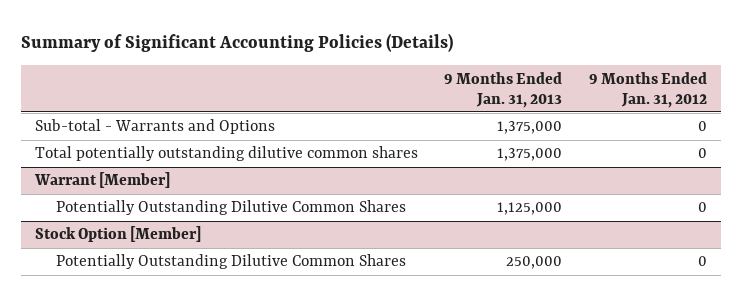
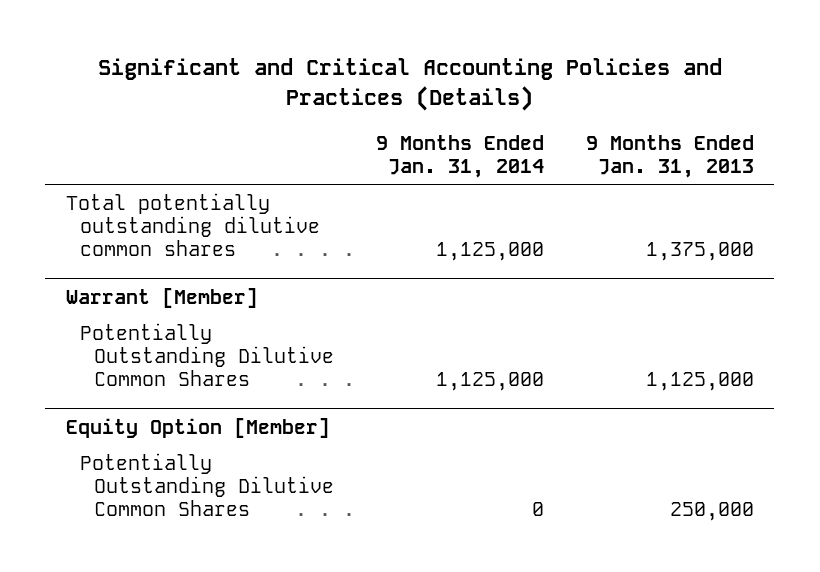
- Summary of Significant Accounting Policies (Details)
+ Significant and Critical Accounting Policies and Practices (Details)
- | 9 Months Ended Jan. 31, 2013 | 9 Months Ended Jan. 31, 2012
+ | 9 Months Ended Jan. 31, 2014 | 9 Months Ended Jan. 31, 2013
- Sub-total - Warrants and Options | 1,375,000 | 0
- Stock Option [Member]
+ Equity Option [Member]

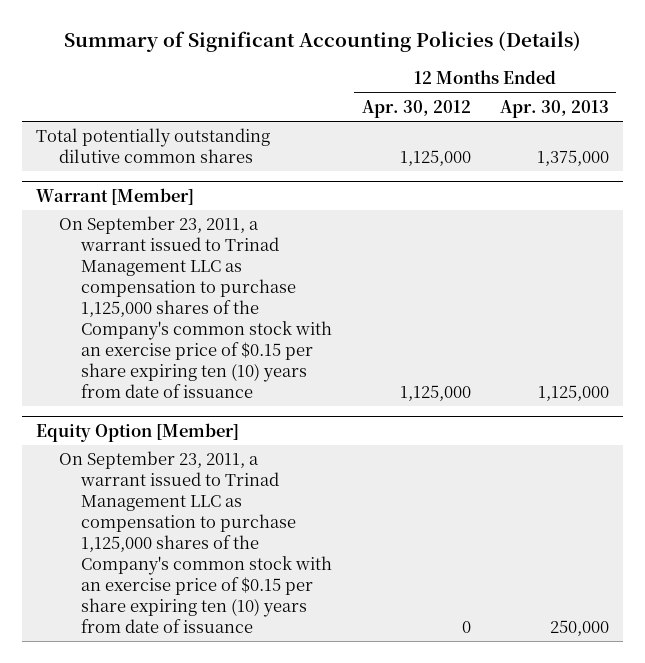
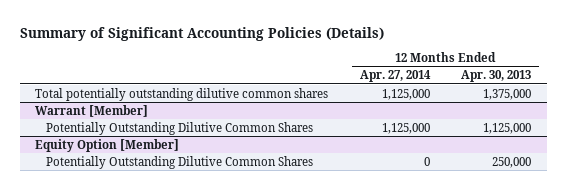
- | 12 Months Ended Apr. 30, 2012 | 12 Months Ended Apr. 30, 2013
+ | 12 Months Ended Apr. 27, 2014 | 12 Months Ended Apr. 30, 2013
@ Warrant [Member]
- On September 23, 2011, a warrant issued to Trinad Management LLC as compensation to purchase 1,125,000 shares of the Company's common stock with an exercise price of $0.15 per share expiring ten (10) years from date of issuance | 1,125,000 | 1,125,000
+ Potentially Outstanding Dilutive Common Shares | 1,125,000 | 1,125,000
@ Equity Option [Member]
- On September 23, 2011, a warrant issued to Trinad Management LLC as compensation to purchase 1,125,000 shares of the Company's common stock with an exercise price of $0.15 per share expiring ten (10) years from date of issuance | 0 | 250,000
+ Potentially Outstanding Dilutive Common Shares | 0 | 250,000

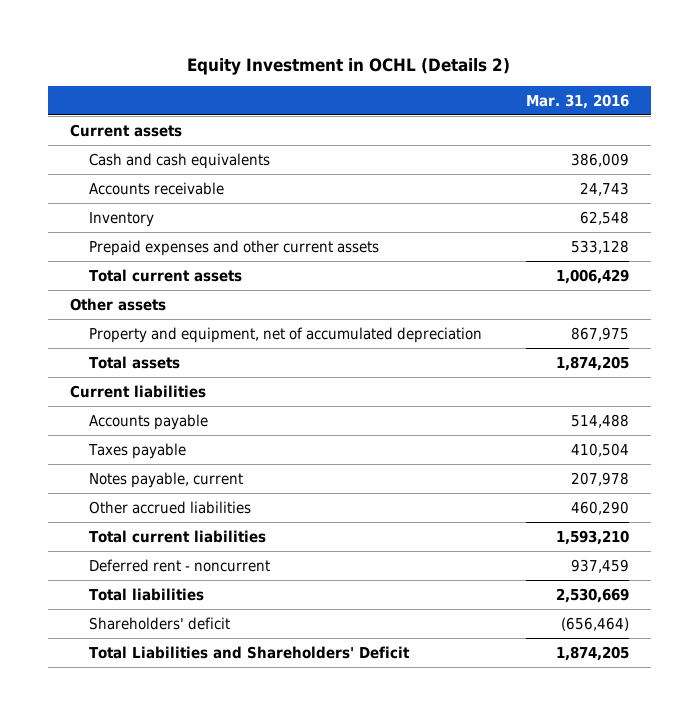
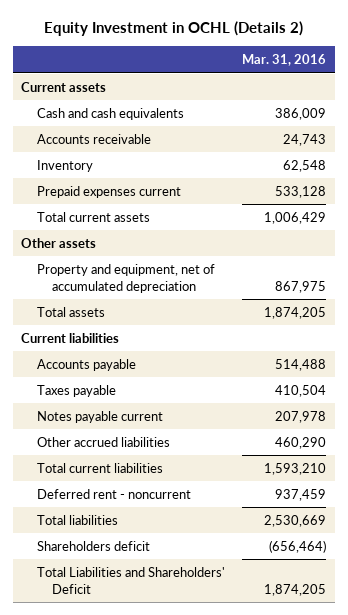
- Prepaid expenses and other current assets | 533,128
+ Prepaid expenses current | 533,128
- Notes payable, current | 207,978
+ Notes payable current | 207,978
- Shareholders' deficit | (656,464)
+ Shareholders deficit | (656,464)

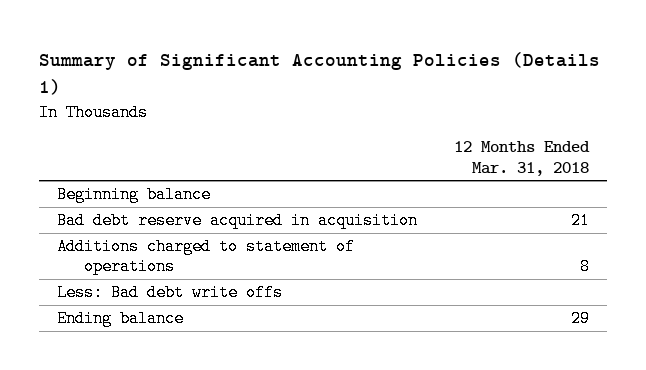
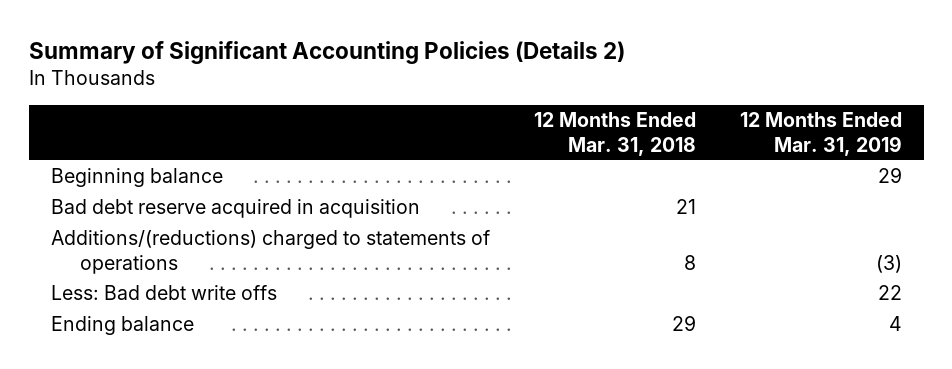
- Summary of Significant Accounting Policies (Details 1)
+ Summary of Significant Accounting Policies (Details 2)
- | 12 Months Ended Mar. 31, 2018
+ | 12 Months Ended Mar. 31, 2018 | 12 Months Ended Mar. 31, 2019
- Additions charged to statement of operations | 8
+ Additions/(reductions) charged to statements of operations | 8 | (3)

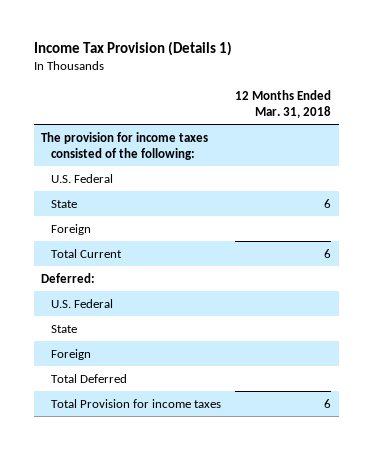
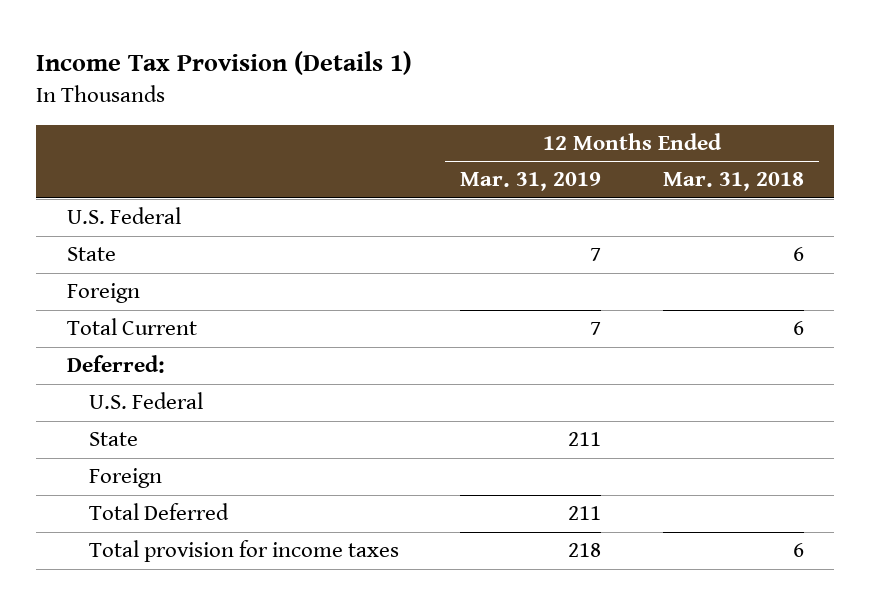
- | 12 Months Ended Mar. 31, 2018
+ | 12 Months Ended Mar. 31, 2019 | 12 Months Ended Mar. 31, 2018
- The provision for income taxes consisted of the following:
- Total Provision for income taxes | 6
+ Total provision for income taxes | 218 | 6

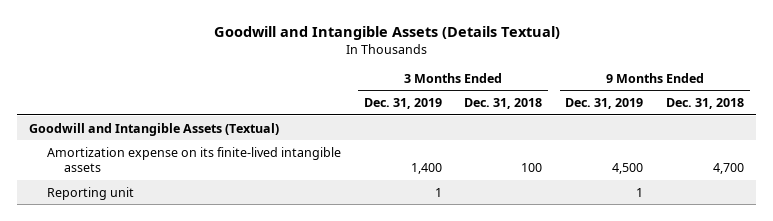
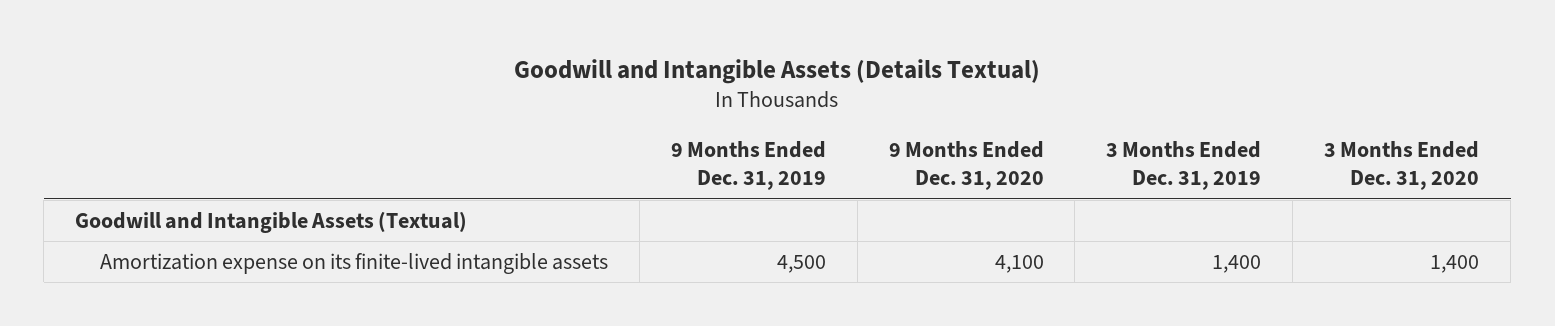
- | 3 Months Ended Dec. 31, 2019 | 3 Months Ended Dec. 31, 2018 | 9 Months Ended Dec. 31, 2019 | 9 Months Ended Dec. 31, 2018
+ | 9 Months Ended Dec. 31, 2019 | 9 Months Ended Dec. 31, 2020 | 3 Months Ended Dec. 31, 2019 | 3 Months Ended Dec. 31, 2020
- Reporting unit | 1 | | 1 |

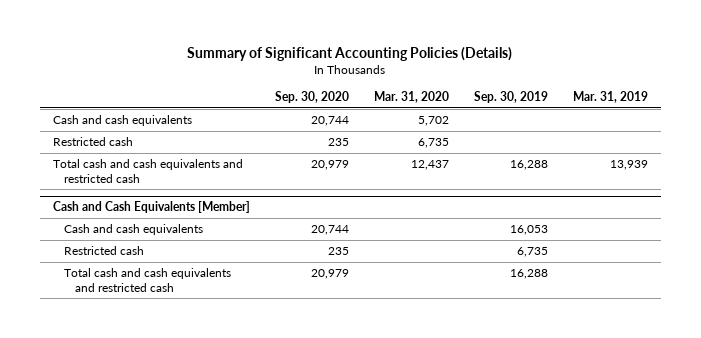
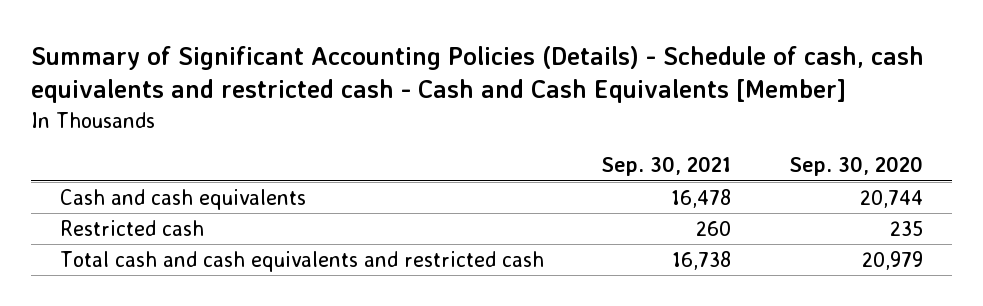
- Summary of Significant Accounting Policies (Details)
+ Summary of Significant Accounting Policies (Details) - Schedule of cash, cash equivalents and restricted cash - Cash and Cash Equivalents [Member]
- | Sep. 30, 2020 | Mar. 31, 2020 | Sep. 30, 2019 | Mar. 31, 2019
+ | Sep. 30, 2021 | Sep. 30, 2020
- Cash and Cash Equivalents [Member]
- Cash and cash equivalents | 20,744 | | 16,053 |
- Restricted cash | 235 | | 6,735 |
- Total cash and cash equivalents and restricted cash | 20,979 | | 16,288 |

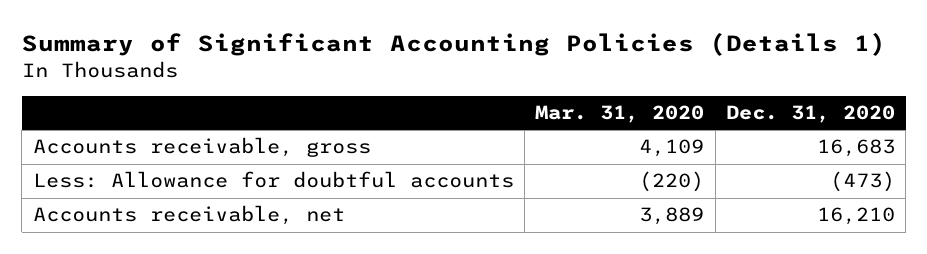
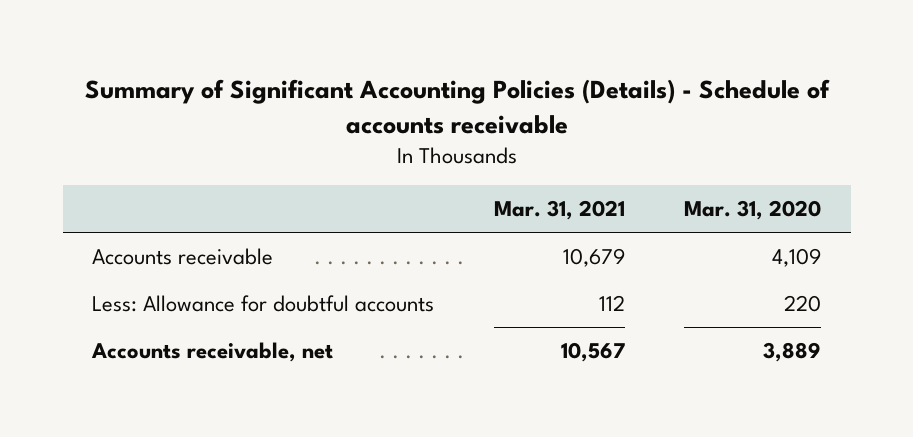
- Summary of Significant Accounting Policies (Details 1)
+ Summary of Significant Accounting Policies (Details) - Schedule of accounts receivable
- | Mar. 31, 2020 | Dec. 31, 2020
+ | Mar. 31, 2021 | Mar. 31, 2020
- Accounts receivable, gross | 4,109 | 16,683
- Less: Allowance for doubtful accounts | (220) | (473)
+ Accounts receivable | 10,679 | 4,109
+ Less: Allowance for doubtful accounts | 112 | 220

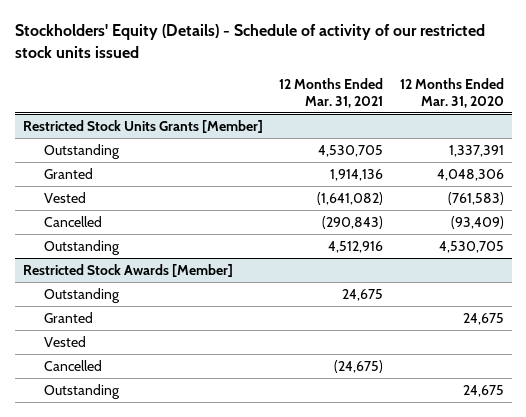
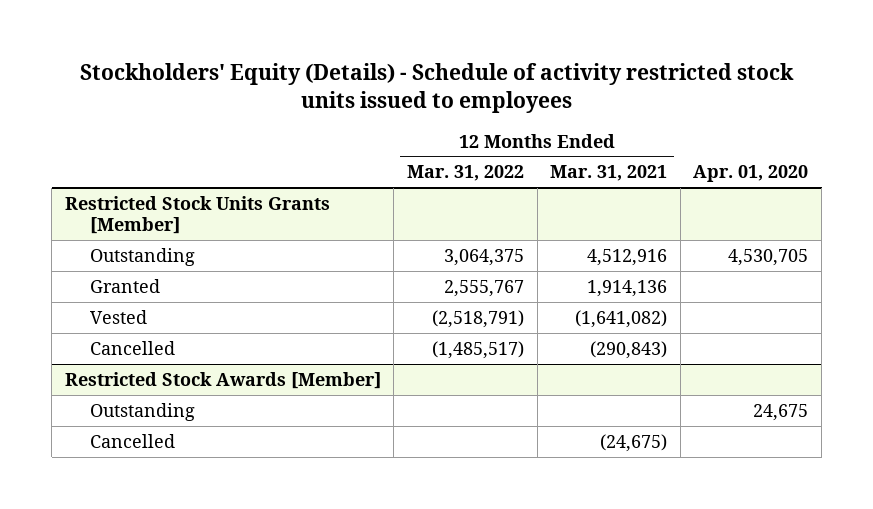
- Stockholders' Equity (Details) - Schedule of activity of our restricted stock units issued
+ Stockholders' Equity (Details) - Schedule of activity restricted stock units issued to employees
- | 12 Months Ended Mar. 31, 2021 | 12 Months Ended Mar. 31, 2020
+ | 12 Months Ended Mar. 31, 2022 | 12 Months Ended Mar. 31, 2021 | Apr. 01, 2020
@ Restricted Stock Units Grants [Member]
- Outstanding | 4,530,705 | 1,337,391
moved up: Outstanding | 3,064,375 | 4,512,916 | 4,530,705
@ Restricted Stock Awards [Member]
- Outstanding | 24,675 |
- Granted | | 24,675
- Vested
moved down: Cancelled | | (24,675) |

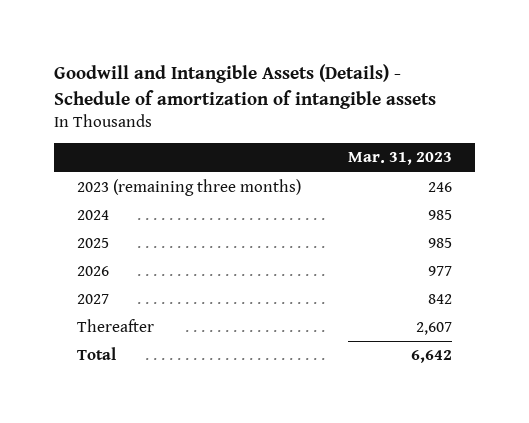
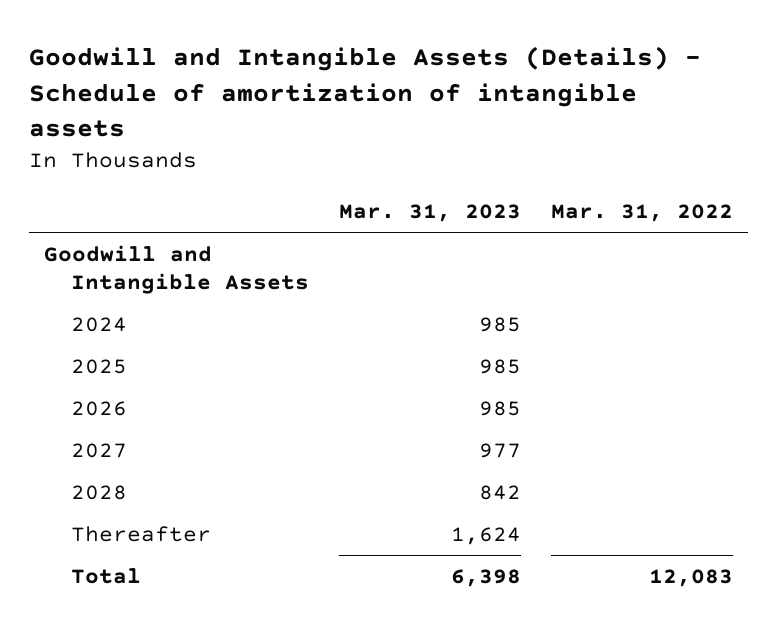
- | Mar. 31, 2023
+ | Mar. 31, 2023 | Mar. 31, 2022
- 2023 (remaining three months) | 246
+ Goodwill and Intangible Assets
- 2026 | 977
- 2027 | 842
- Thereafter | 2,607
- Total | 6,642
+ 2026 | 985 |
+ 2027 | 977 |
+ 2028 | 842 |
+ Thereafter | 1,624 |
+ Total | 6,398 | 12,083

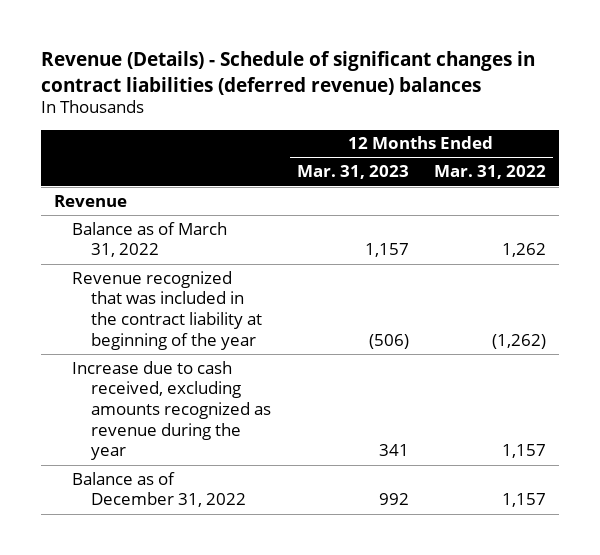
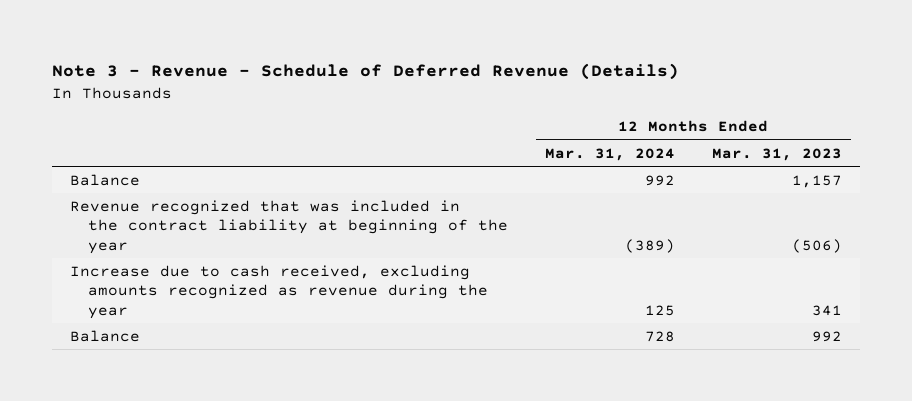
- Revenue (Details) - Schedule of significant changes in contract liabilities (deferred revenue) balances
+ Note 3 - Revenue - Schedule of Deferred Revenue (Details)
- | 12 Months Ended Mar. 31, 2023 | 12 Months Ended Mar. 31, 2022
+ | 12 Months Ended Mar. 31, 2024 | 12 Months Ended Mar. 31, 2023
- Revenue
- Balance as of March 31, 2022 | 1,157 | 1,262
+ Balance | 992 | 1,157
- Balance as of December 31, 2022 | 992 | 1,157
+ Balance | 728 | 992

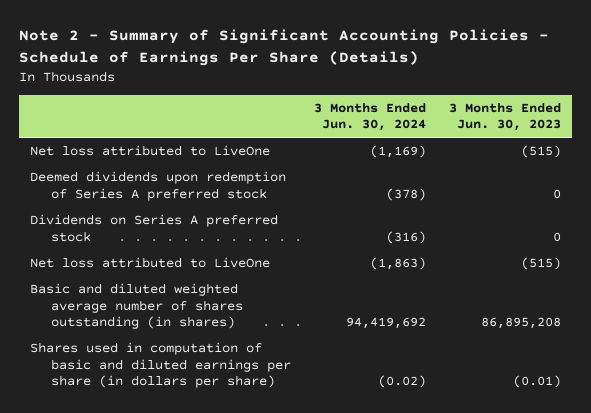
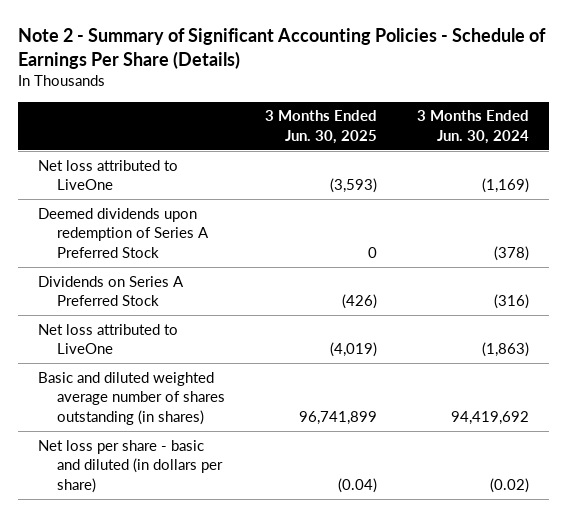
- | 3 Months Ended Jun. 30, 2024 | 3 Months Ended Jun. 30, 2023
+ | 3 Months Ended Jun. 30, 2025 | 3 Months Ended Jun. 30, 2024
- Deemed dividends upon redemption of Series A preferred stock | (378) | 0
- Dividends on Series A preferred stock | (316) | 0
+ Deemed dividends upon redemption of Series A Preferred Stock | 0 | (378)
+ Dividends on Series A Preferred Stock | (426) | (316)
- Shares used in computation of basic and diluted earnings per share (in dollars per share) | (0.02) | (0.01)
+ Net loss per share - basic and diluted (in dollars per share) | (0.04) | (0.02)

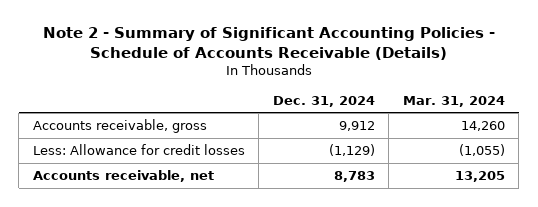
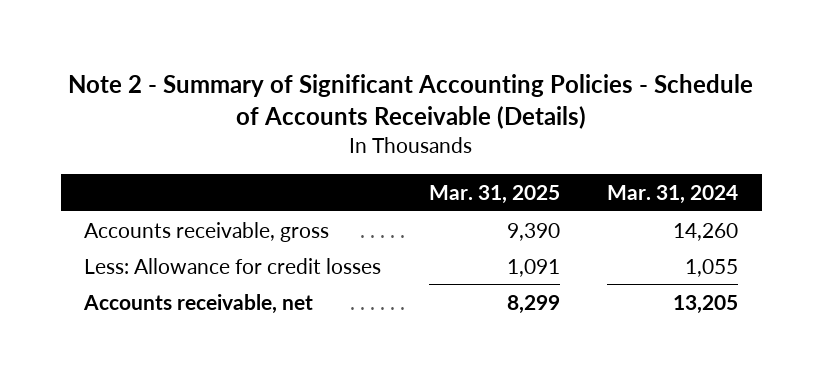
- | Dec. 31, 2024 | Mar. 31, 2024
+ | Mar. 31, 2025 | Mar. 31, 2024
- Less: Allowance for credit losses | (1,129) | (1,055)
+ Less: Allowance for credit losses | 1,091 | 1,055

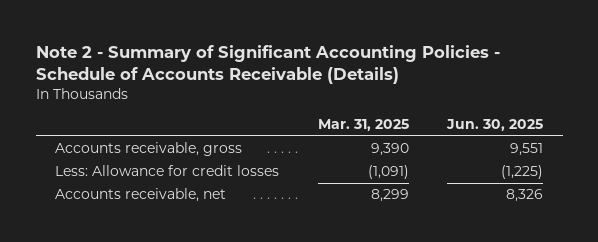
- | Mar. 31, 2025 | Mar. 31, 2024
+ | Mar. 31, 2025 | Jun. 30, 2025
- Less: Allowance for credit losses | 1,091 | 1,055
+ Less: Allowance for credit losses | (1,091) | (1,225)

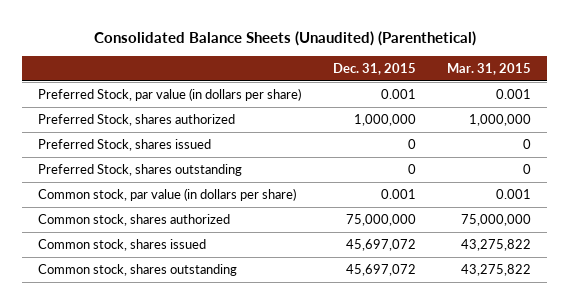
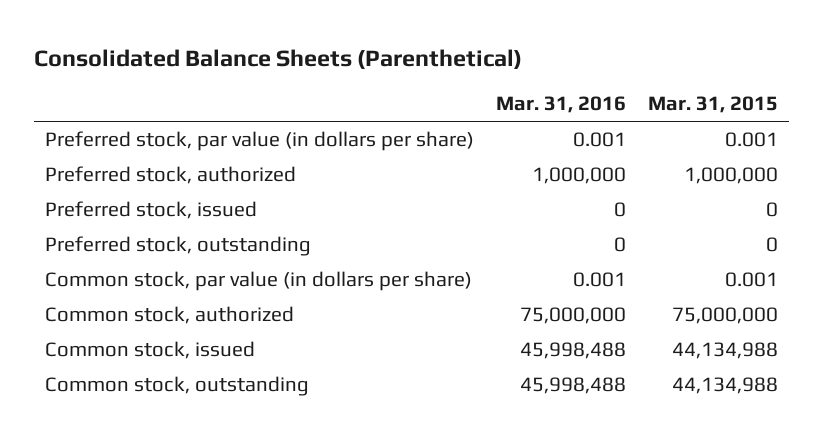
- Consolidated Balance Sheets (Unaudited) (Parenthetical)
+ Consolidated Balance Sheets (Parenthetical)
- | Dec. 31, 2015 | Mar. 31, 2015
+ | Mar. 31, 2016 | Mar. 31, 2015
- Preferred Stock, par value (in dollars per share) | 0.001 | 0.001
- Preferred Stock, shares authorized | 1,000,000 | 1,000,000
- Preferred Stock, shares issued | 0 | 0
- Preferred Stock, shares outstanding | 0 | 0
+ Preferred stock, par value (in dollars per share) | 0.001 | 0.001
+ Preferred stock, authorized | 1,000,000 | 1,000,000
+ Preferred stock, issued | 0 | 0
+ Preferred stock, outstanding | 0 | 0
- Common stock, shares authorized | 75,000,000 | 75,000,000
- Common stock, shares issued | 45,697,072 | 43,275,822
- Common stock, shares outstanding | 45,697,072 | 43,275,822
+ Common stock, authorized | 75,000,000 | 75,000,000
+ Common stock, issued | 45,998,488 | 44,134,988
+ Common stock, outstanding | 45,998,488 | 44,134,988

